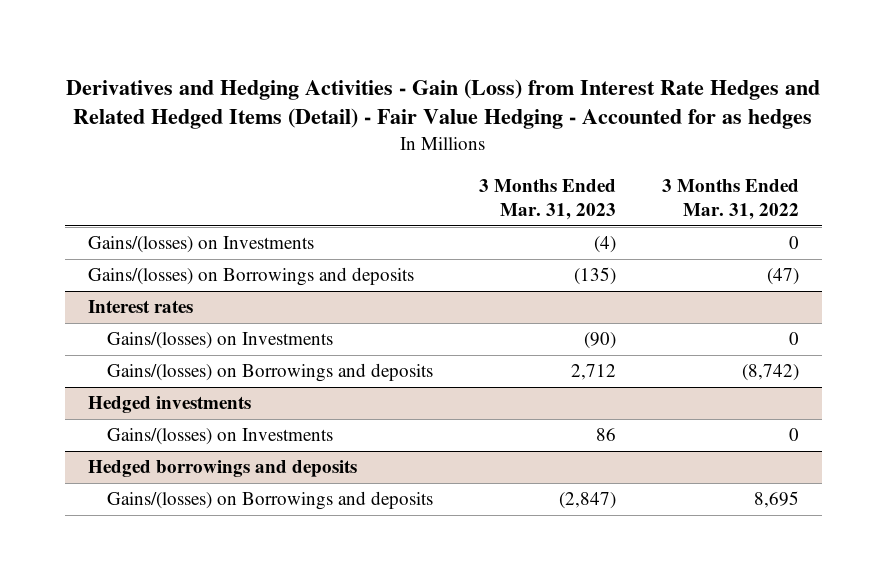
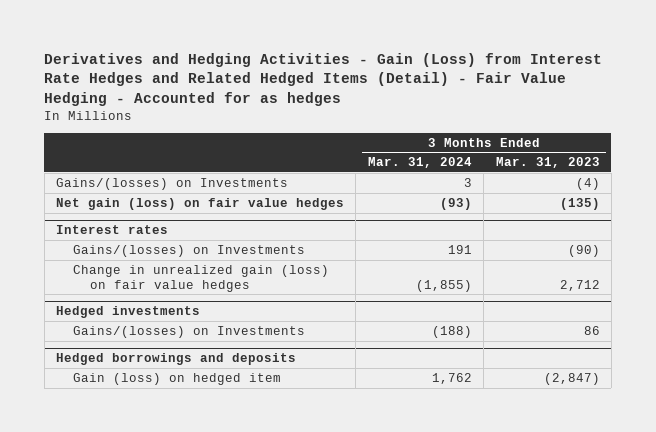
- | 3 Months Ended Mar. 31, 2023 | 3 Months Ended Mar. 31, 2022
+ | 3 Months Ended Mar. 31, 2024 | 3 Months Ended Mar. 31, 2023
- Gains/(losses) on Borrowings and deposits | (135) | (47)
+ Net gain (loss) on fair value hedges | (93) | (135)
@ Interest rates
- Gains/(losses) on Borrowings and deposits | 2,712 | (8,742)
+ Change in unrealized gain (loss) on fair value hedges | (1,855) | 2,712
@ Hedged borrowings and deposits
- Gains/(losses) on Borrowings and deposits | (2,847) | 8,695
+ Gain (loss) on hedged item | 1,762 | (2,847)

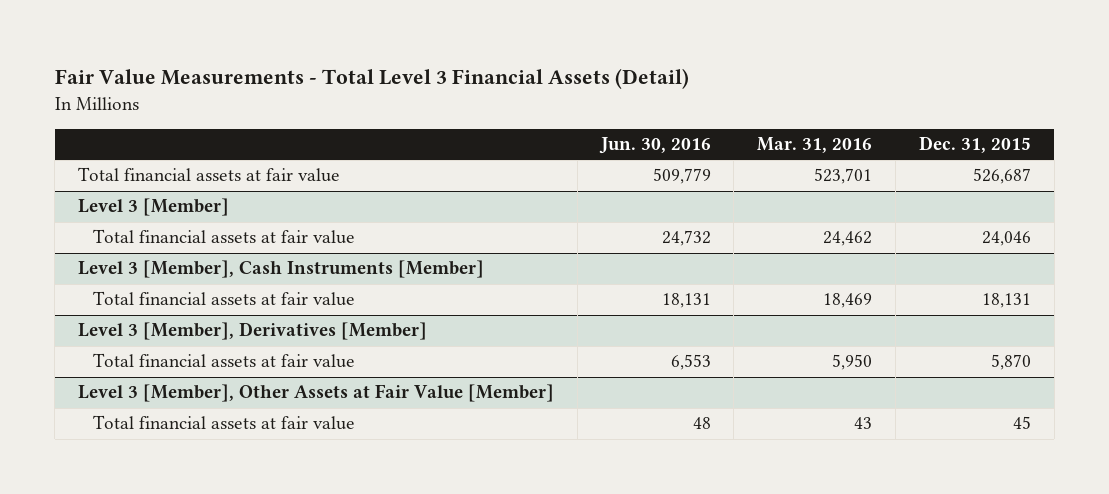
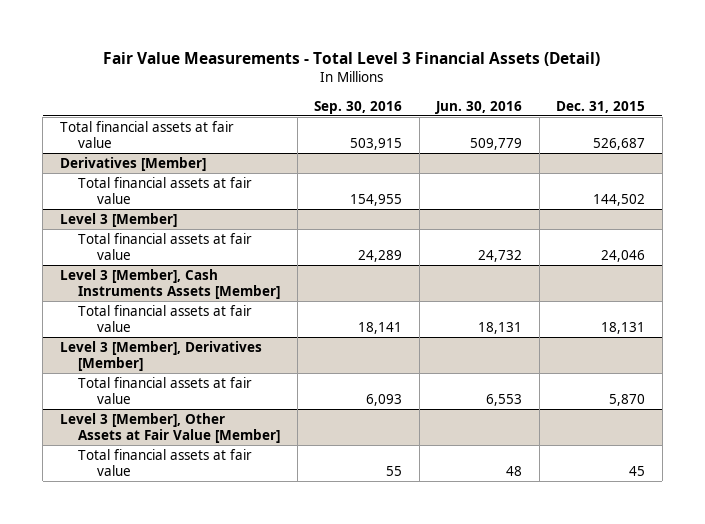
- | Jun. 30, 2016 | Mar. 31, 2016 | Dec. 31, 2015
+ | Sep. 30, 2016 | Jun. 30, 2016 | Dec. 31, 2015
+ Derivatives [Member]
+ Total financial assets at fair value | 154,955 | | 144,502
- Level 3 [Member], Cash Instruments [Member]
+ Level 3 [Member], Cash Instruments Assets [Member]

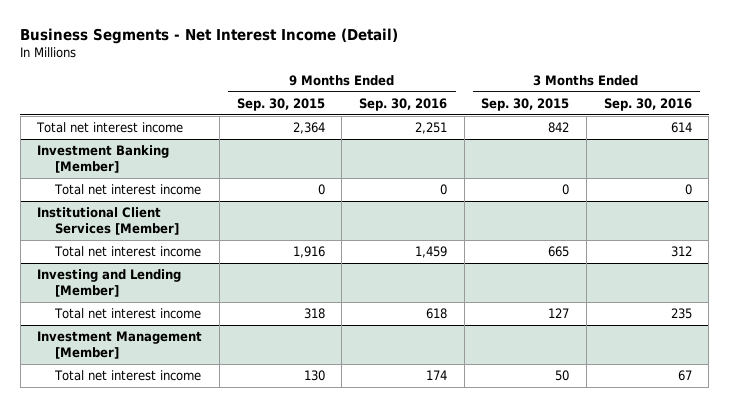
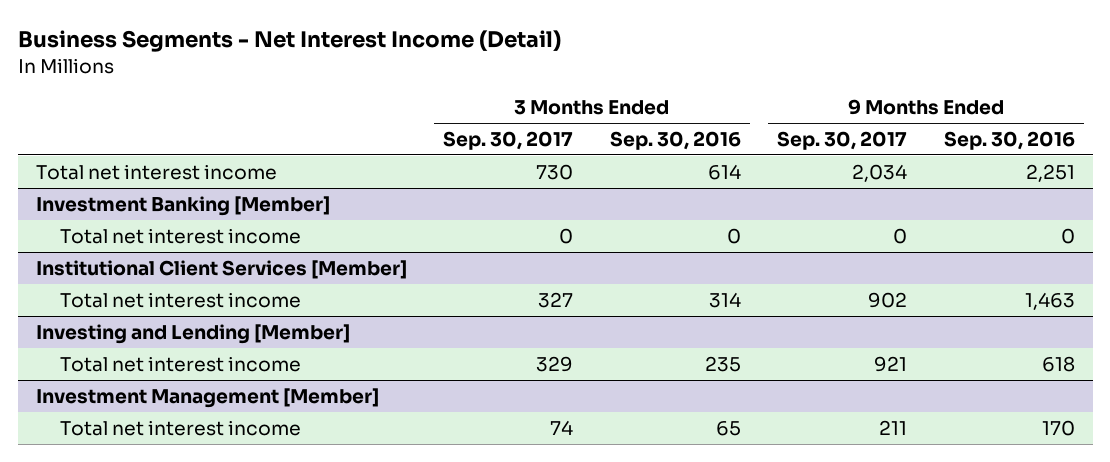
- | 9 Months Ended Sep. 30, 2015 | 9 Months Ended Sep. 30, 2016 | 3 Months Ended Sep. 30, 2015 | 3 Months Ended Sep. 30, 2016
+ | 3 Months Ended Sep. 30, 2017 | 3 Months Ended Sep. 30, 2016 | 9 Months Ended Sep. 30, 2017 | 9 Months Ended Sep. 30, 2016
@ Institutional Client Services [Member]
- Total net interest income | 1,916 | 1,459 | 665 | 312
+ Total net interest income | 327 | 314 | 902 | 1,463
@ Investment Management [Member]
- Total net interest income | 130 | 174 | 50 | 67
+ Total net interest income | 74 | 65 | 211 | 170

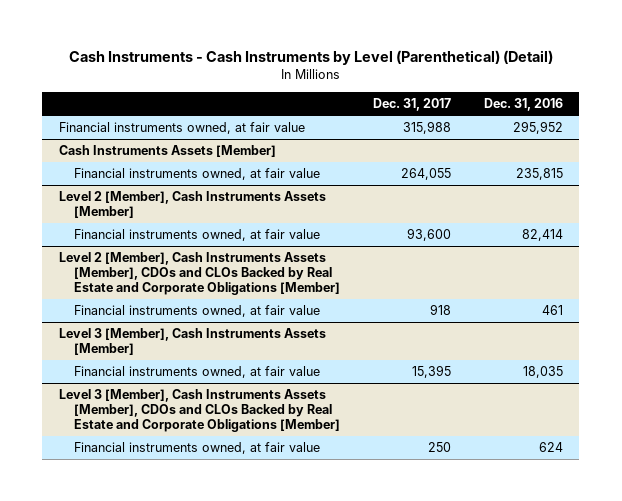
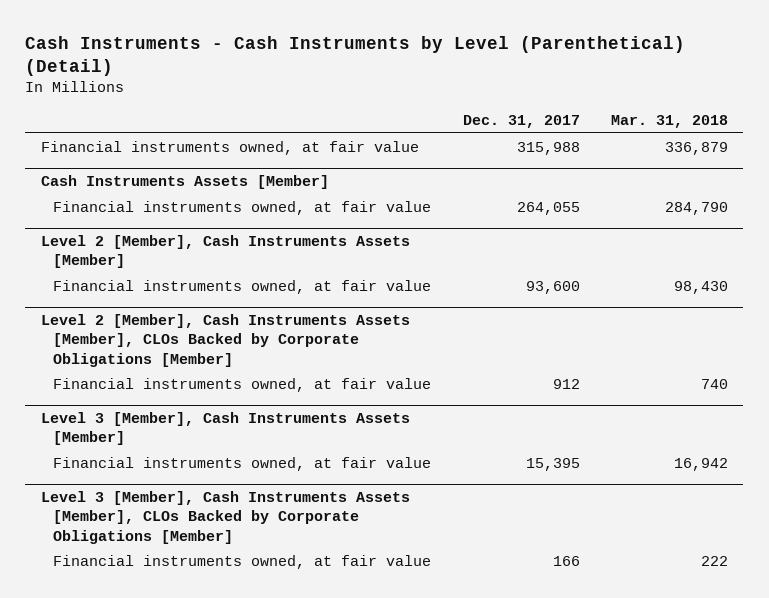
- | Dec. 31, 2017 | Dec. 31, 2016
+ | Dec. 31, 2017 | Mar. 31, 2018
- Level 2 [Member], Cash Instruments Assets [Member], CDOs and CLOs Backed by Real Estate and Corporate Obligations [Member]
- Financial instruments owned, at fair value | 918 | 461
+ Level 2 [Member], Cash Instruments Assets [Member], CLOs Backed by Corporate Obligations [Member]
+ Financial instruments owned, at fair value | 912 | 740
- Level 3 [Member], Cash Instruments Assets [Member], CDOs and CLOs Backed by Real Estate and Corporate Obligations [Member]
- Financial instruments owned, at fair value | 250 | 624
+ Level 3 [Member], Cash Instruments Assets [Member], CLOs Backed by Corporate Obligations [Member]
+ Financial instruments owned, at fair value | 166 | 222

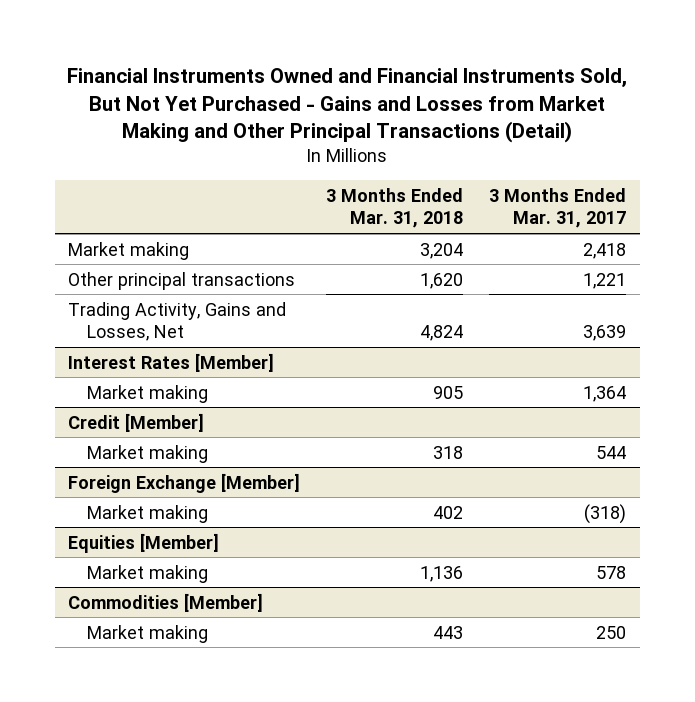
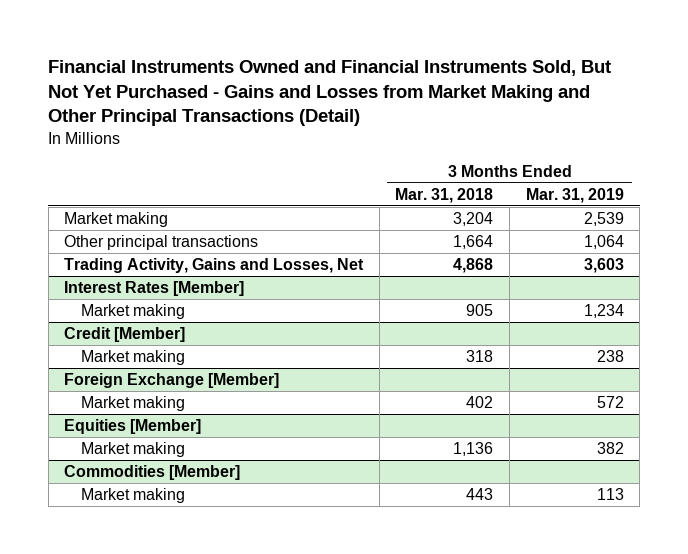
- | 3 Months Ended Mar. 31, 2018 | 3 Months Ended Mar. 31, 2017
+ | 3 Months Ended Mar. 31, 2018 | 3 Months Ended Mar. 31, 2019
- Other principal transactions | 1,620 | 1,221
- Trading Activity, Gains and Losses, Net | 4,824 | 3,639
+ Other principal transactions | 1,664 | 1,064
+ Trading Activity, Gains and Losses, Net | 4,868 | 3,603

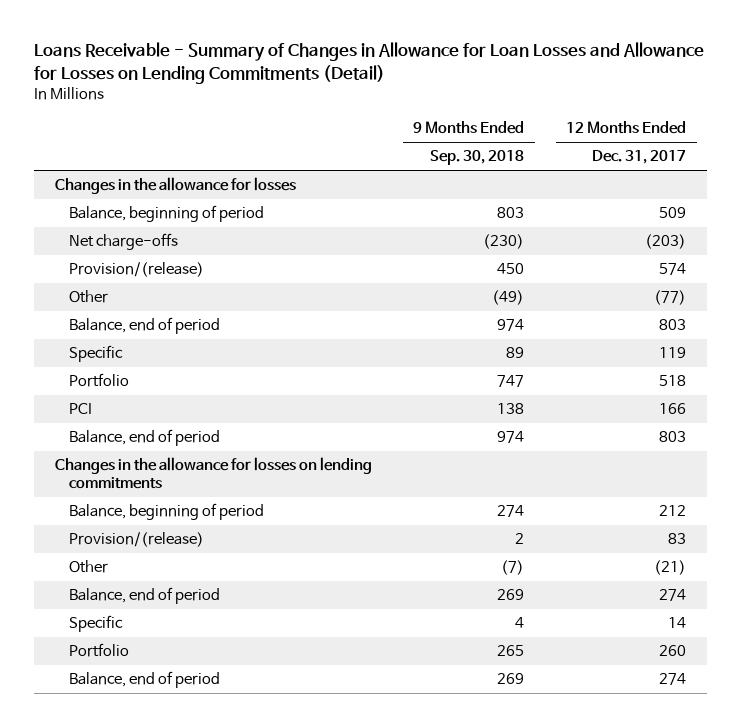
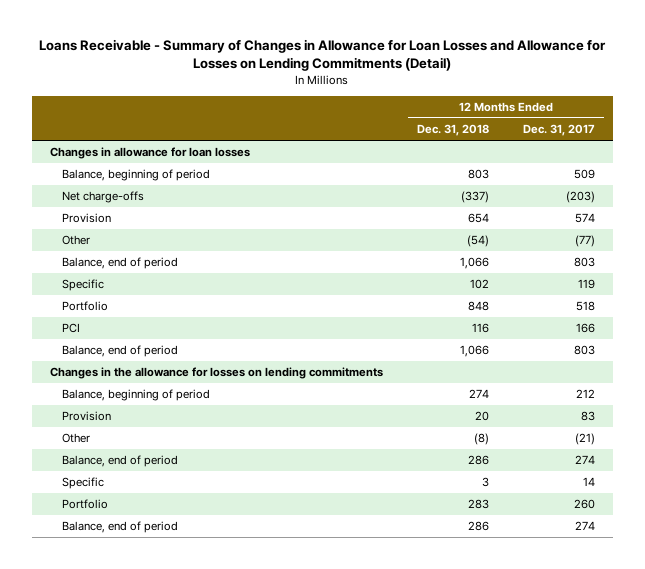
- | 9 Months Ended Sep. 30, 2018 | 12 Months Ended Dec. 31, 2017
+ | 12 Months Ended Dec. 31, 2018 | 12 Months Ended Dec. 31, 2017
- Changes in the allowance for losses
+ Changes in allowance for loan losses
- Provision/(release) | 450 | 574
+ Provision | 654 | 574
- Provision/(release) | 2 | 83
+ Provision | 20 | 83

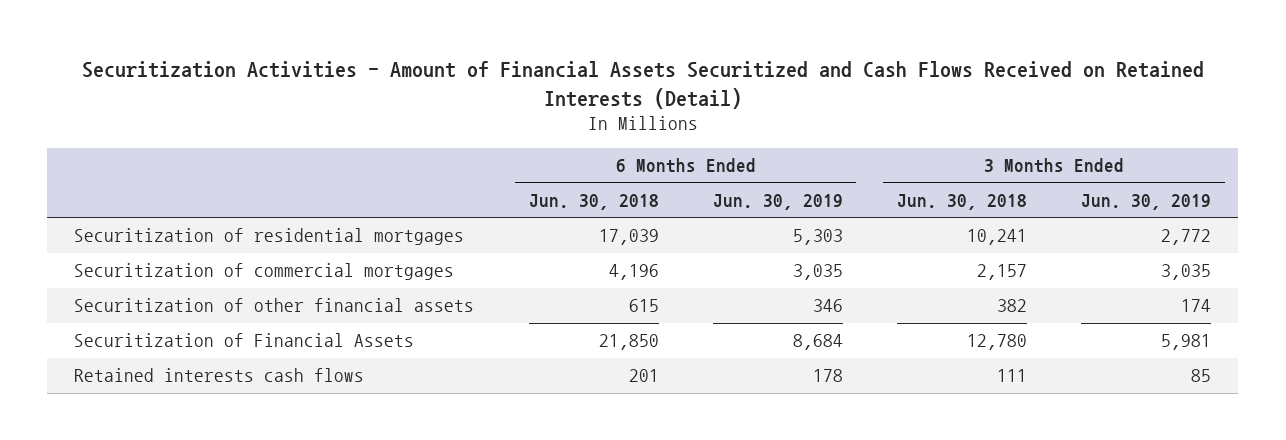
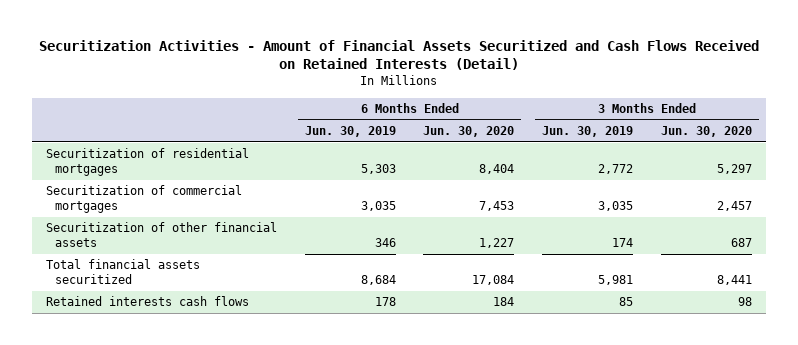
- | 6 Months Ended Jun. 30, 2018 | 6 Months Ended Jun. 30, 2019 | 3 Months Ended Jun. 30, 2018 | 3 Months Ended Jun. 30, 2019
+ | 6 Months Ended Jun. 30, 2019 | 6 Months Ended Jun. 30, 2020 | 3 Months Ended Jun. 30, 2019 | 3 Months Ended Jun. 30, 2020
- Securitization of Financial Assets | 21,850 | 8,684 | 12,780 | 5,981
+ Total financial assets securitized | 8,684 | 17,084 | 5,981 | 8,441

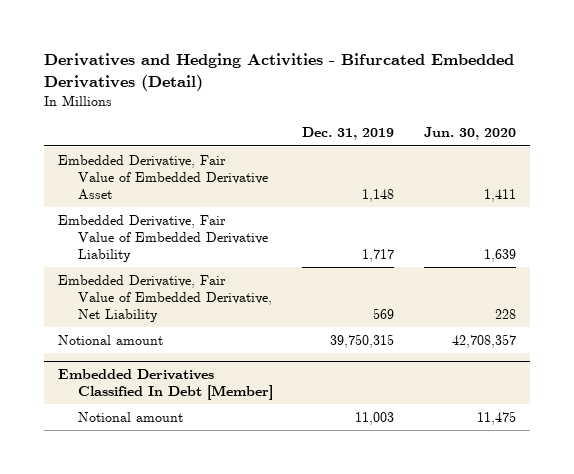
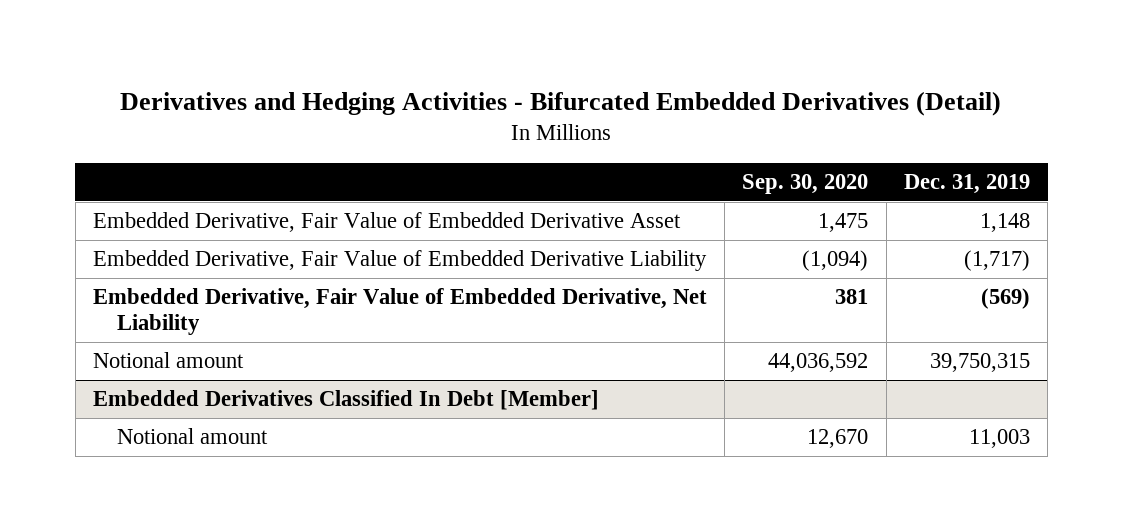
- | Dec. 31, 2019 | Jun. 30, 2020
+ | Sep. 30, 2020 | Dec. 31, 2019
- Embedded Derivative, Fair Value of Embedded Derivative Liability | 1,717 | 1,639
- Embedded Derivative, Fair Value of Embedded Derivative, Net Liability | 569 | 228
+ Embedded Derivative, Fair Value of Embedded Derivative Liability | (1,094) | (1,717)
+ Embedded Derivative, Fair Value of Embedded Derivative, Net Liability | 381 | (569)

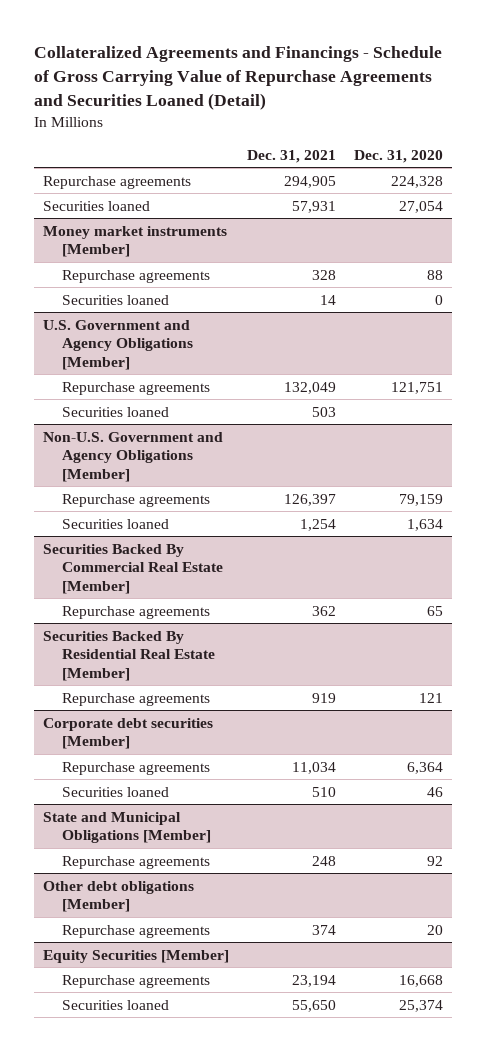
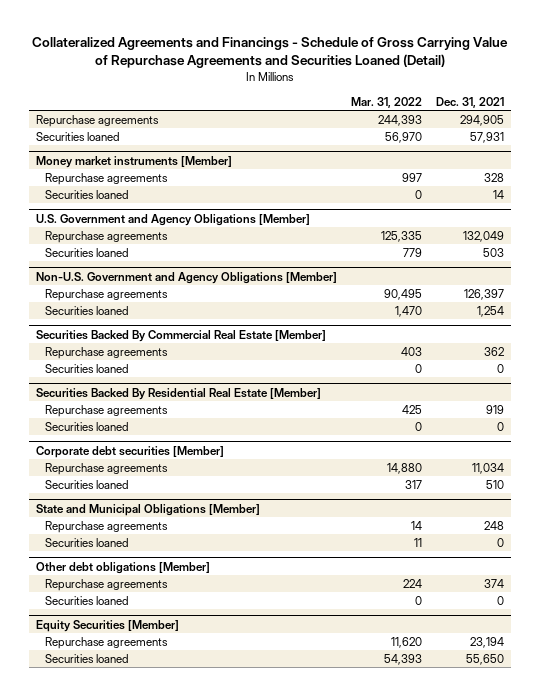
- | Dec. 31, 2021 | Dec. 31, 2020
+ | Mar. 31, 2022 | Dec. 31, 2021
@ Securities Backed By Commercial Real Estate [Member]
+ Securities loaned | 0 | 0
@ Securities Backed By Residential Real Estate [Member]
+ Securities loaned | 0 | 0
@ State and Municipal Obligations [Member]
+ Securities loaned | 11 | 0
@ Other debt obligations [Member]
+ Securities loaned | 0 | 0

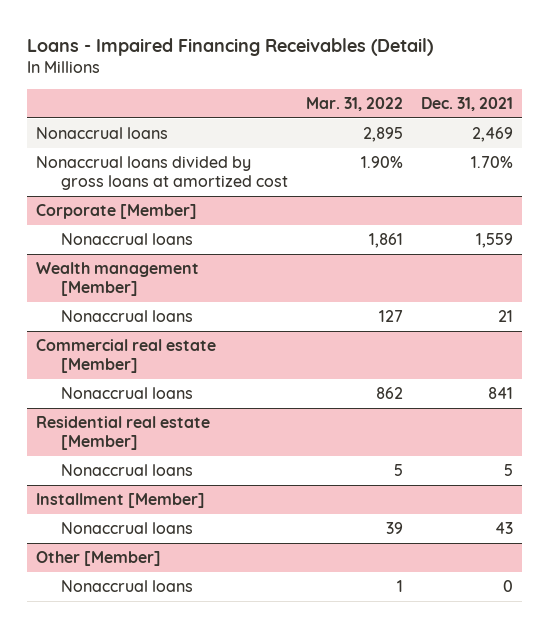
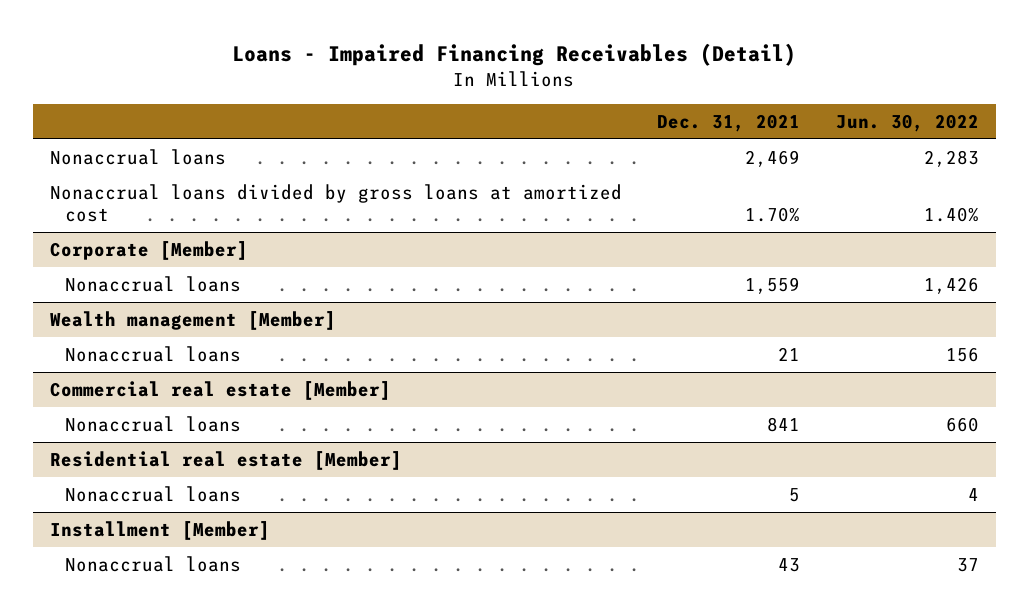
- | Mar. 31, 2022 | Dec. 31, 2021
+ | Dec. 31, 2021 | Jun. 30, 2022
- Other [Member]
- Nonaccrual loans | 1 | 0

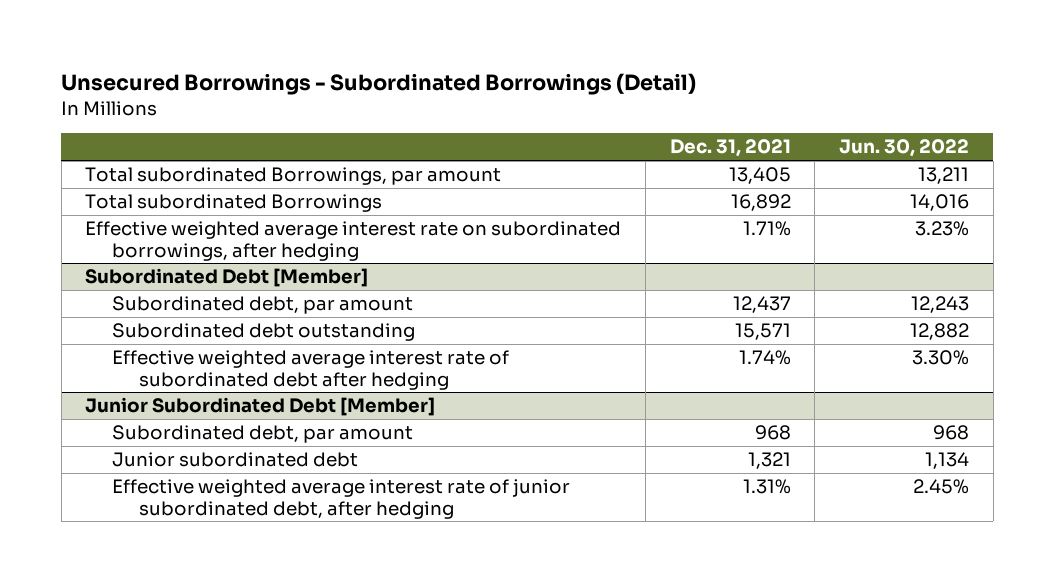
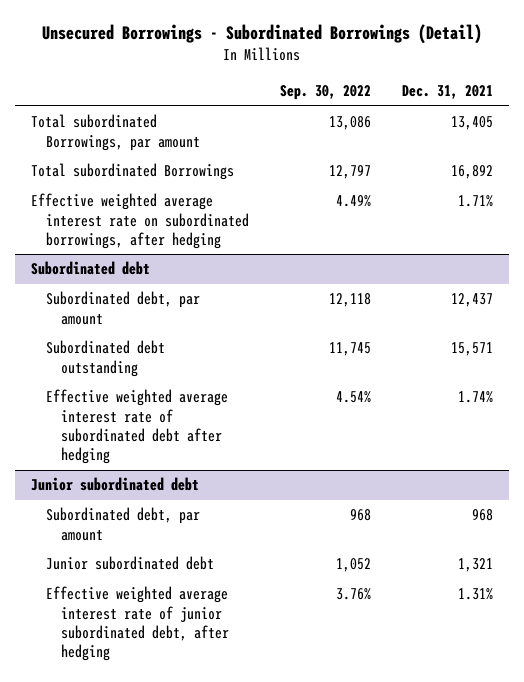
- | Dec. 31, 2021 | Jun. 30, 2022
+ | Sep. 30, 2022 | Dec. 31, 2021
- Subordinated Debt [Member]
+ Subordinated debt
- Junior Subordinated Debt [Member]
+ Junior subordinated debt

